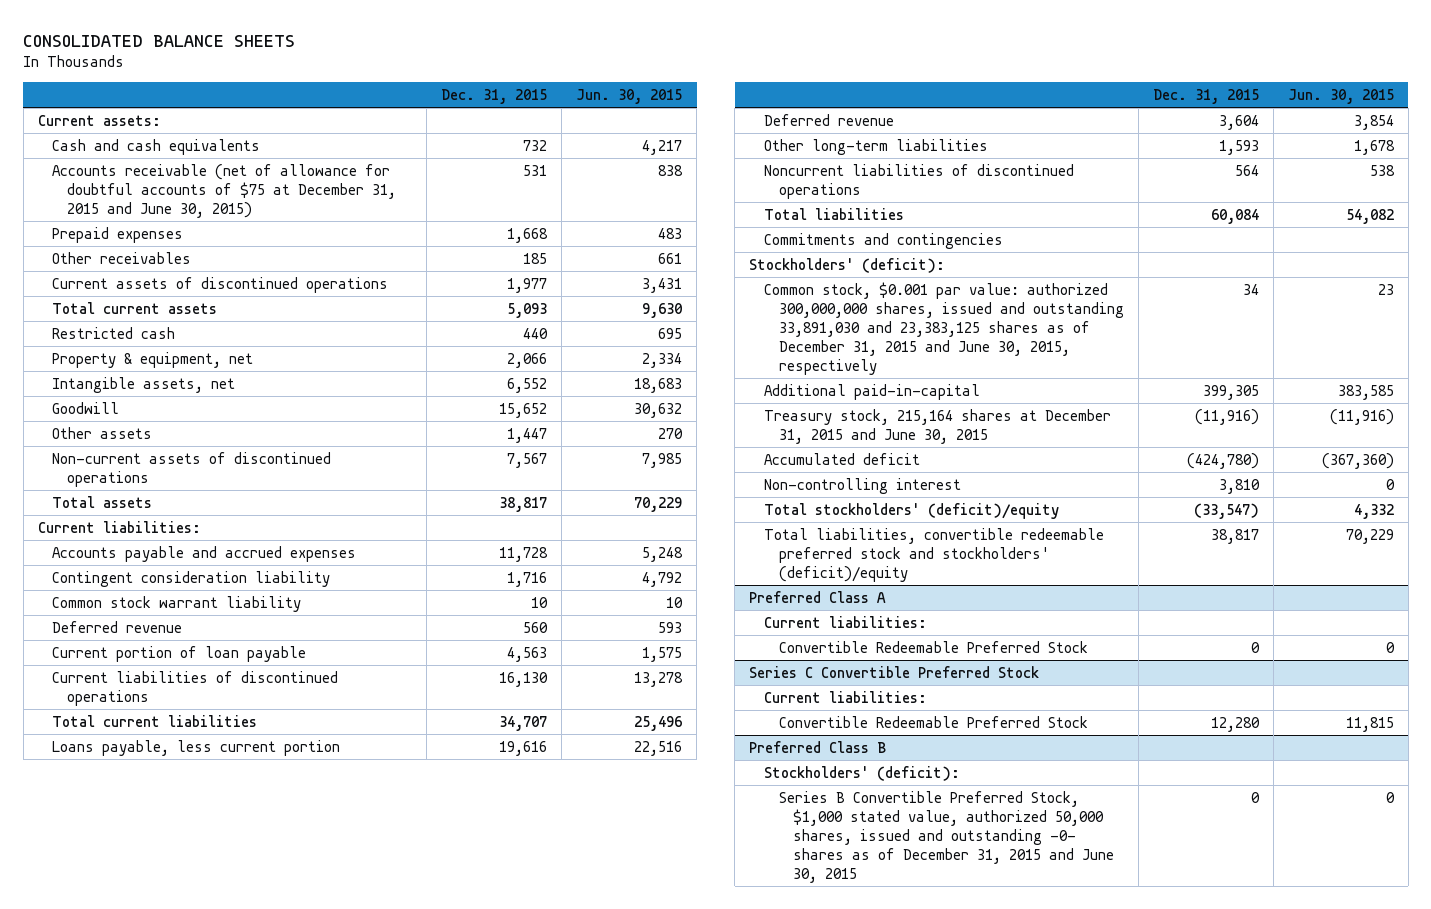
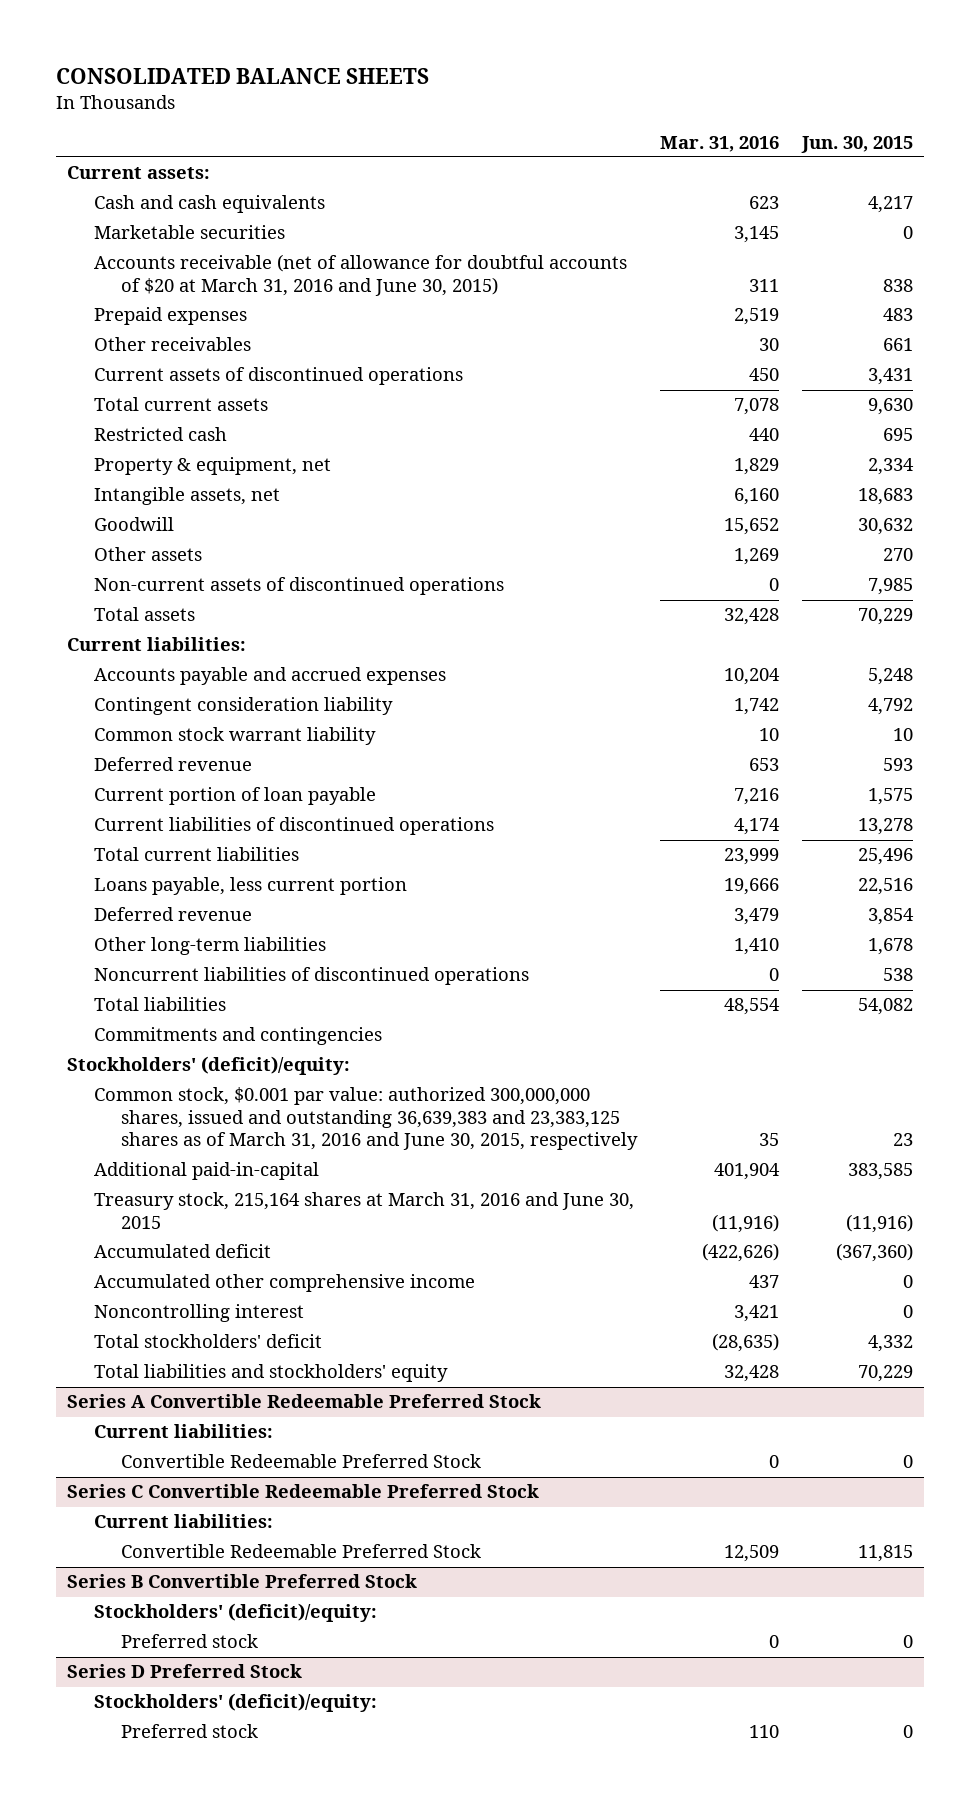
- | Dec. 31, 2015 | Jun. 30, 2015
+ | Mar. 31, 2016 | Jun. 30, 2015
- Accounts receivable (net of allowance for doubtful accounts of $75 at December 31, 2015 and June 30, 2015) | 531 | 838
+ Marketable securities | 3,145 | 0
+ Accounts receivable (net of allowance for doubtful accounts of $20 at March 31, 2016 and June 30, 2015) | 311 | 838
- Stockholders' (deficit):
- Common stock, $0.001 par value: authorized 300,000,000 shares, issued and outstanding 33,891,030 and 23,383,125 shares as of December 31, 2015 and June 30, 2015, respectively | 34 | 23
+ Stockholders' (deficit)/equity:
+ Common stock, $0.001 par value: authorized 300,000,000 shares, issued and outstanding 36,639,383 and 23,383,125 shares as of March 31, 2016 and June 30, 2015, respectively | 35 | 23
- Treasury stock, 215,164 shares at December 31, 2015 and June 30, 2015 | (11,916) | (11,916)
+ Treasury stock, 215,164 shares at March 31, 2016 and June 30, 2015 | (11,916) | (11,916)
- Non-controlling interest | 3,810 | 0
- Total stockholders' (deficit)/equity | (33,547) | 4,332
- Total liabilities, convertible redeemable preferred stock and stockholders' (deficit)/equity | 38,817 | 70,229
- Preferred Class A
+ Accumulated other comprehensive income | 437 | 0
+ Noncontrolling interest | 3,421 | 0
+ Total stockholders' deficit | (28,635) | 4,332
+ Total liabilities and stockholders' equity | 32,428 | 70,229
+ Series A Convertible Redeemable Preferred Stock
- Series C Convertible Preferred Stock
+ Series C Convertible Redeemable Preferred Stock
- Preferred Class B
- Stockholders' (deficit):
- Series B Convertible Preferred Stock, $1,000 stated value, authorized 50,000 shares, issued and outstanding -0- shares as of December 31, 2015 and June 30, 2015 | 0 | 0
+ Series B Convertible Preferred Stock
+ Stockholders' (deficit)/equity:
+ Preferred stock | 0 | 0
+ Series D Preferred Stock
+ Stockholders' (deficit)/equity:
+ Preferred stock | 110 | 0

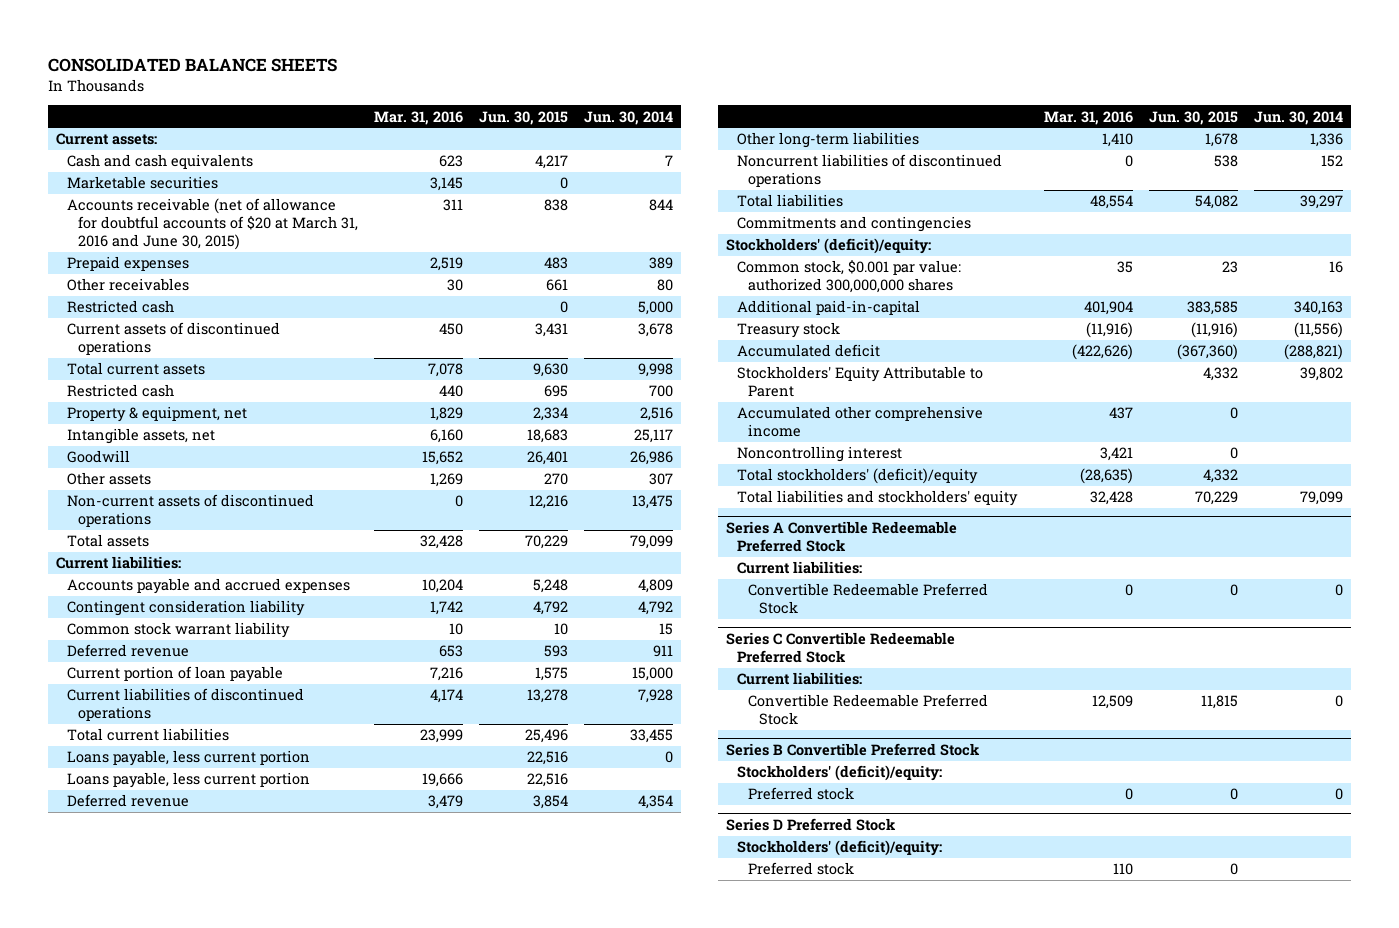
- | Mar. 31, 2016 | Jun. 30, 2015
+ | Mar. 31, 2016 | Jun. 30, 2015 | Jun. 30, 2014
+ Restricted cash | | 0 | 5,000
- Goodwill | 15,652 | 30,632
+ Goodwill | 15,652 | 26,401 | 26,986
- Non-current assets of discontinued operations | 0 | 7,985
+ Non-current assets of discontinued operations | 0 | 12,216 | 13,475
+ Loans payable, less current portion | | 22,516 | 0
- Common stock, $0.001 par value: authorized 300,000,000 shares, issued and outstanding 36,639,383 and 23,383,125 shares as of March 31, 2016 and June 30, 2015, respectively | 35 | 23
+ Common stock, $0.001 par value: authorized 300,000,000 shares | 35 | 23 | 16
- Treasury stock, 215,164 shares at March 31, 2016 and June 30, 2015 | (11,916) | (11,916)
+ Treasury stock | (11,916) | (11,916) | (11,556)
+ Stockholders' Equity Attributable to Parent | | 4,332 | 39,802
- Total stockholders' deficit | (28,635) | 4,332
+ Total stockholders' (deficit)/equity | (28,635) | 4,332 |

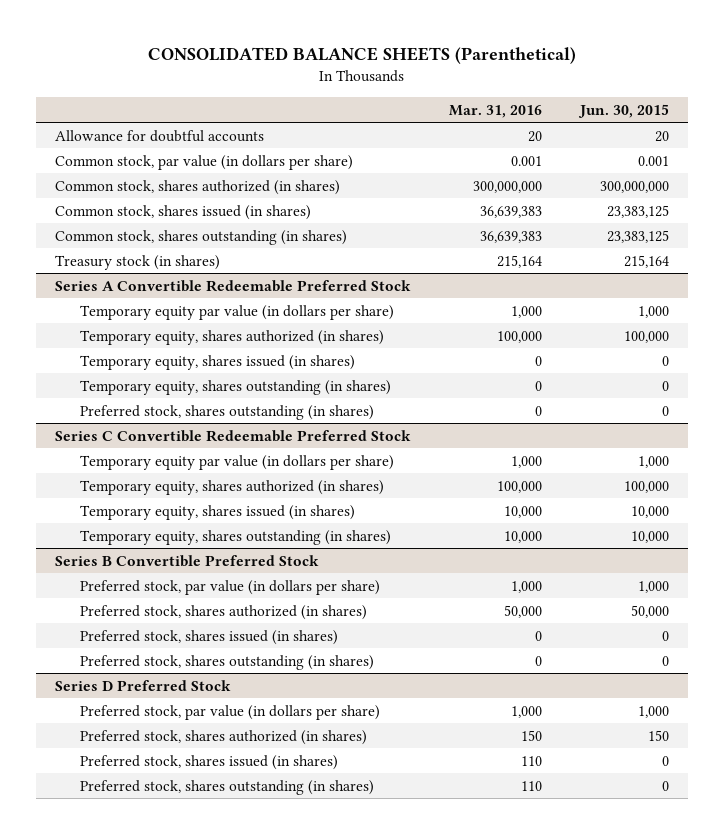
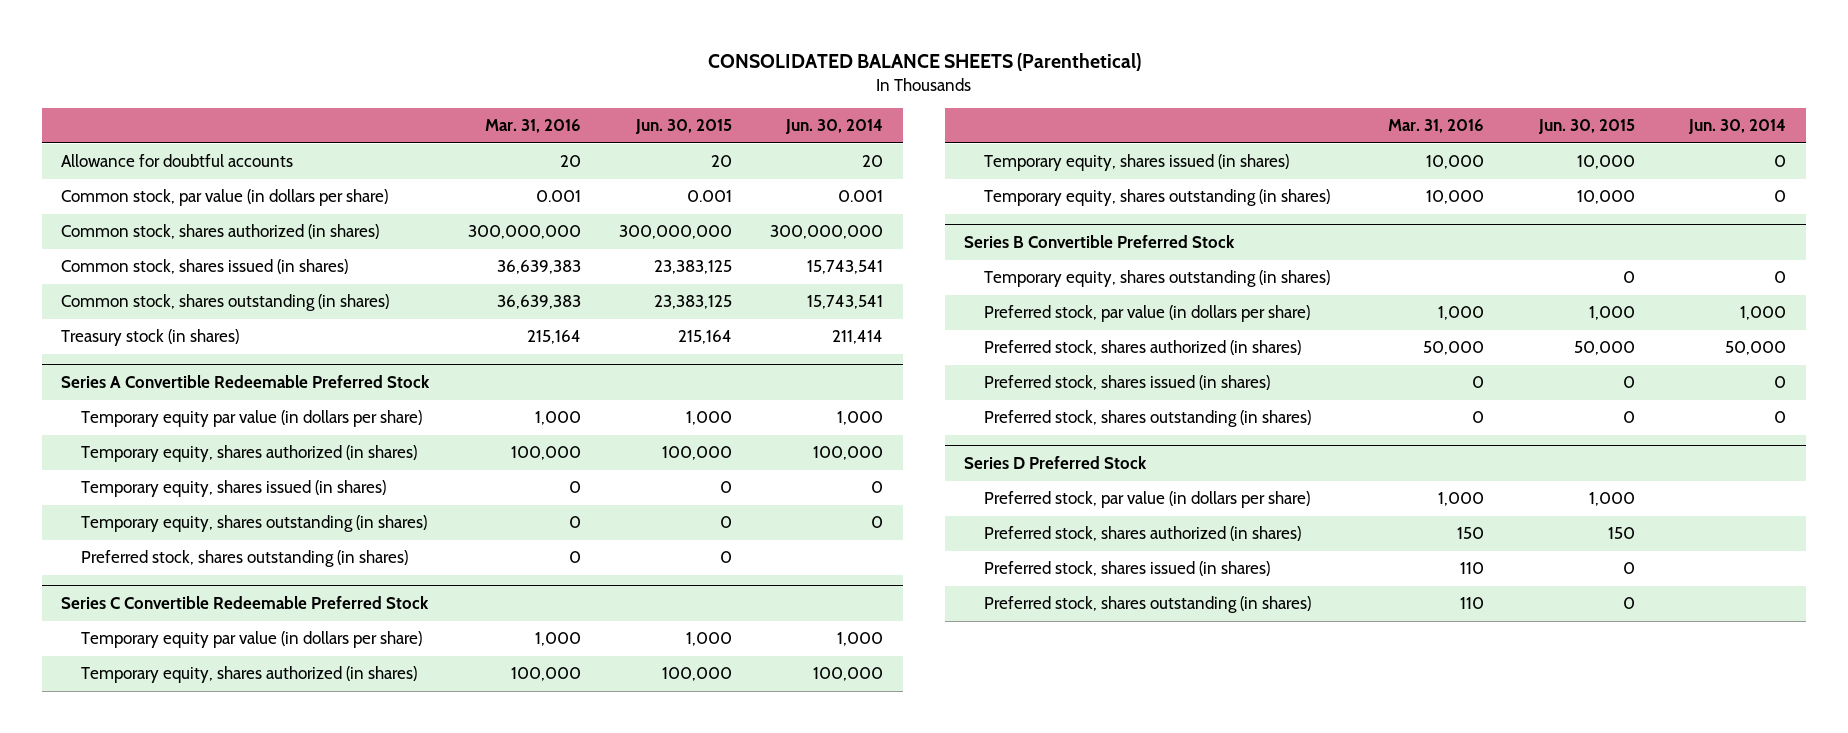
- | Mar. 31, 2016 | Jun. 30, 2015
+ | Mar. 31, 2016 | Jun. 30, 2015 | Jun. 30, 2014
@ Series B Convertible Preferred Stock
+ Temporary equity, shares outstanding (in shares) | | 0 | 0

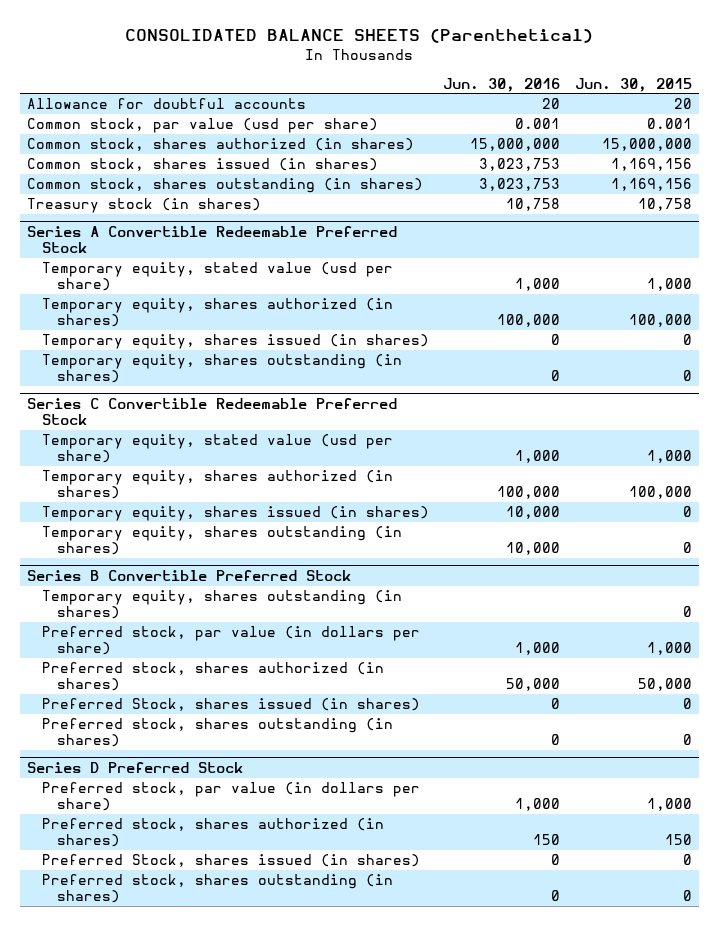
- | Mar. 31, 2016 | Jun. 30, 2015 | Jun. 30, 2014
+ | Jun. 30, 2016 | Jun. 30, 2015
- Common stock, par value (in dollars per share) | 0.001 | 0.001 | 0.001
- Common stock, shares authorized (in shares) | 300,000,000 | 300,000,000 | 300,000,000
- Common stock, shares issued (in shares) | 36,639,383 | 23,383,125 | 15,743,541
- Common stock, shares outstanding (in shares) | 36,639,383 | 23,383,125 | 15,743,541
- Treasury stock (in shares) | 215,164 | 215,164 | 211,414
+ Common stock, par value (usd per share) | 0.001 | 0.001
+ Common stock, shares authorized (in shares) | 15,000,000 | 15,000,000
+ Common stock, shares issued (in shares) | 3,023,753 | 1,169,156
+ Common stock, shares outstanding (in shares) | 3,023,753 | 1,169,156
+ Treasury stock (in shares) | 10,758 | 10,758
@ Series A Convertible Redeemable Preferred Stock
- Temporary equity par value (in dollars per share) | 1,000 | 1,000 | 1,000
+ Temporary equity, stated value (usd per share) | 1,000 | 1,000
- Preferred stock, shares outstanding (in shares) | 0 | 0 |
@ Series C Convertible Redeemable Preferred Stock
- Temporary equity par value (in dollars per share) | 1,000 | 1,000 | 1,000
+ Temporary equity, stated value (usd per share) | 1,000 | 1,000
- Temporary equity, shares issued (in shares) | 10,000 | 10,000 | 0
- Temporary equity, shares outstanding (in shares) | 10,000 | 10,000 | 0
+ Temporary equity, shares issued (in shares) | 10,000 | 0
+ Temporary equity, shares outstanding (in shares) | 10,000 | 0
@ Series B Convertible Preferred Stock
- Preferred stock, shares issued (in shares) | 0 | 0 | 0
+ Preferred Stock, shares issued (in shares) | 0 | 0
@ Series D Preferred Stock
- Preferred stock, shares issued (in shares) | 110 | 0 |
+ Preferred Stock, shares issued (in shares) | 0 | 0

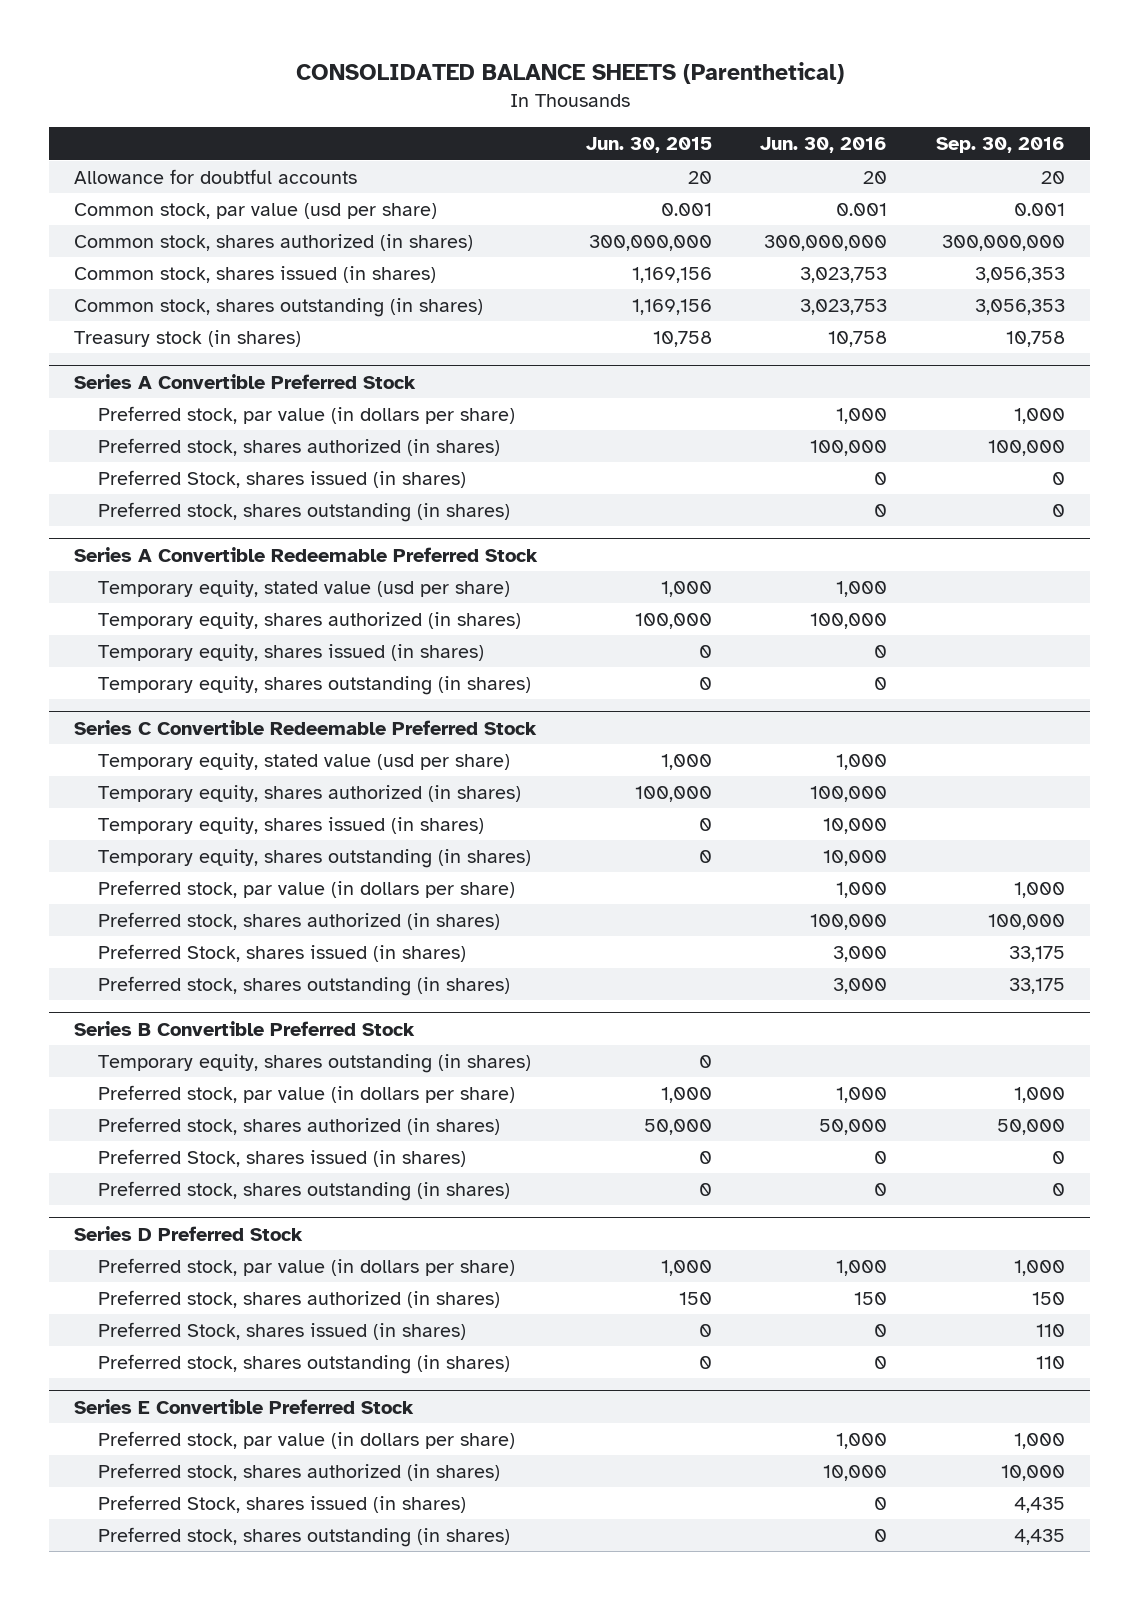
- | Jun. 30, 2016 | Jun. 30, 2015
+ | Jun. 30, 2015 | Jun. 30, 2016 | Sep. 30, 2016
- Common stock, shares authorized (in shares) | 15,000,000 | 15,000,000
+ Common stock, shares authorized (in shares) | 300,000,000 | 300,000,000 | 300,000,000
+ Series A Convertible Preferred Stock
+ Preferred stock, par value (in dollars per share) | | 1,000 | 1,000
+ Preferred stock, shares authorized (in shares) | | 100,000 | 100,000
+ Preferred Stock, shares issued (in shares) | | 0 | 0
+ Preferred stock, shares outstanding (in shares) | | 0 | 0
@ Series C Convertible Redeemable Preferred Stock
+ Preferred stock, par value (in dollars per share) | | 1,000 | 1,000
+ Preferred stock, shares authorized (in shares) | | 100,000 | 100,000
+ Preferred Stock, shares issued (in shares) | | 3,000 | 33,175
+ Preferred stock, shares outstanding (in shares) | | 3,000 | 33,175
+ Series E Convertible Preferred Stock
+ Preferred stock, par value (in dollars per share) | | 1,000 | 1,000
+ Preferred stock, shares authorized (in shares) | | 10,000 | 10,000
+ Preferred Stock, shares issued (in shares) | | 0 | 4,435
+ Preferred stock, shares outstanding (in shares) | | 0 | 4,435

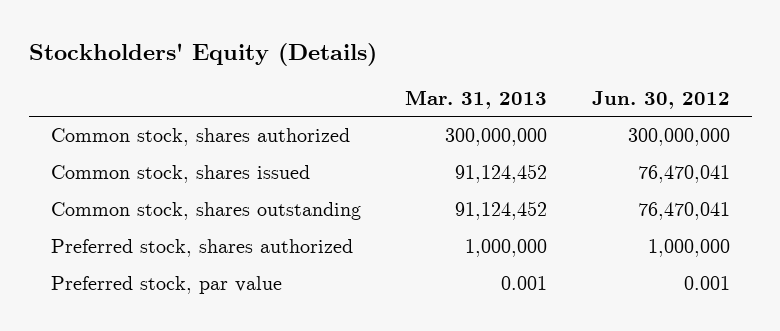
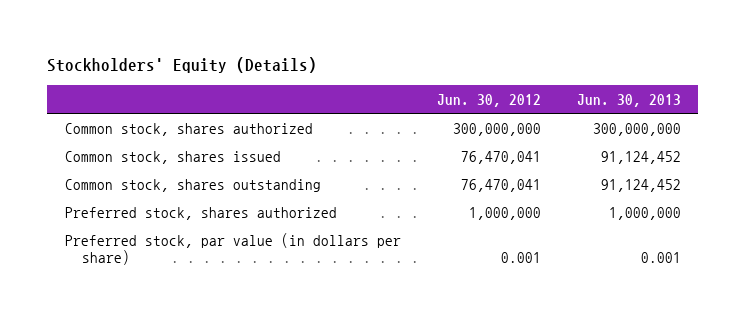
- | Mar. 31, 2013 | Jun. 30, 2012
+ | Jun. 30, 2012 | Jun. 30, 2013
- Preferred stock, par value | 0.001 | 0.001
+ Preferred stock, par value (in dollars per share) | 0.001 | 0.001

